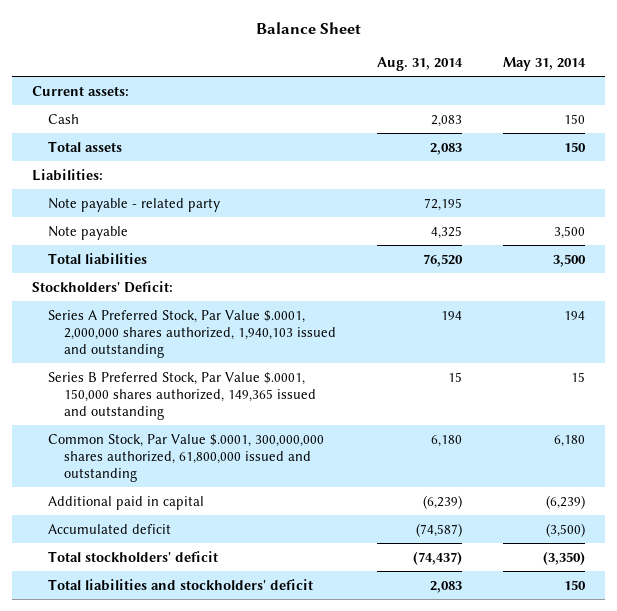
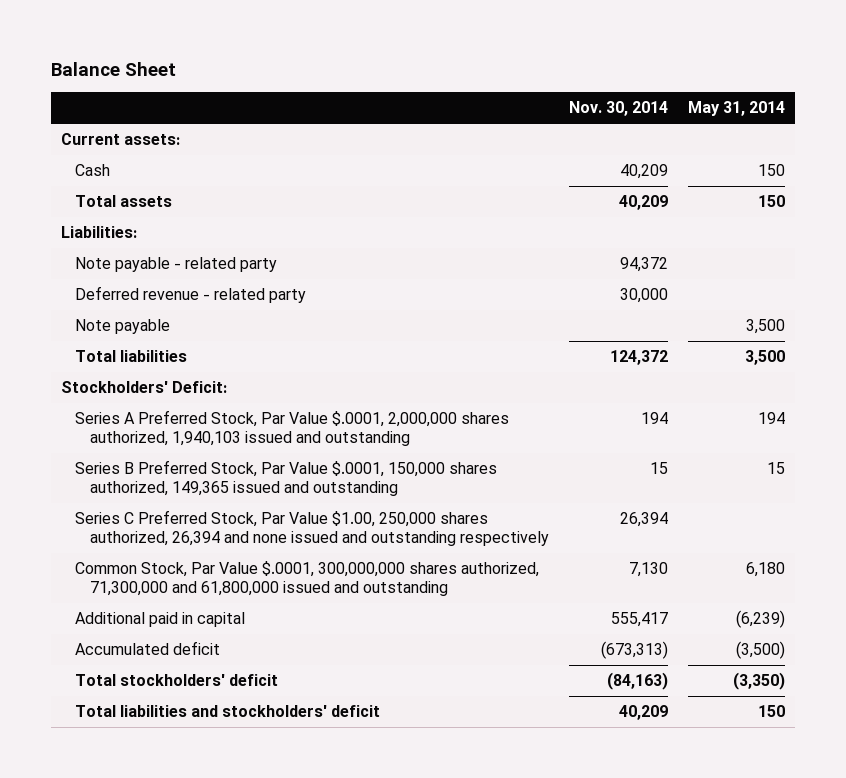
- | Aug. 31, 2014 | May 31, 2014
+ | Nov. 30, 2014 | May 31, 2014
+ Deferred revenue - related party | 30,000 |
- Common Stock, Par Value $.0001, 300,000,000 shares authorized, 61,800,000 issued and outstanding | 6,180 | 6,180
+ Series C Preferred Stock, Par Value $1.00, 250,000 shares authorized, 26,394 and none issued and outstanding respectively | 26,394 |
+ Common Stock, Par Value $.0001, 300,000,000 shares authorized, 71,300,000 and 61,800,000 issued and outstanding | 7,130 | 6,180

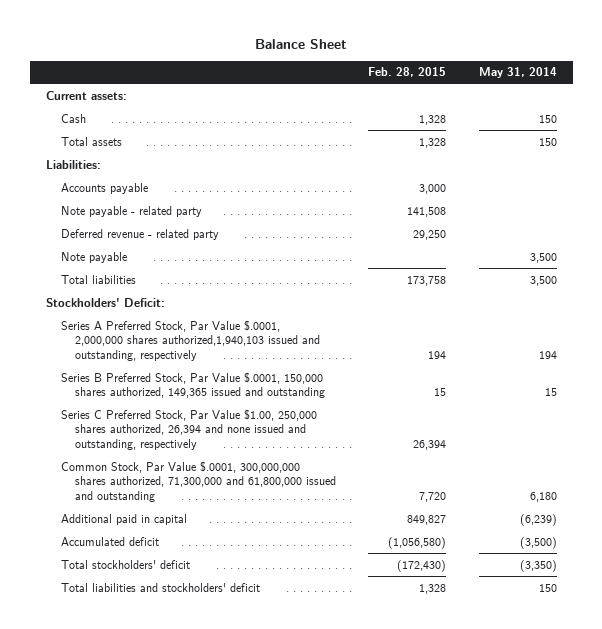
- | Nov. 30, 2014 | May 31, 2014
+ | Feb. 28, 2015 | May 31, 2014
+ Accounts payable | 3,000 |
- Series A Preferred Stock, Par Value $.0001, 2,000,000 shares authorized, 1,940,103 issued and outstanding | 194 | 194
+ Series A Preferred Stock, Par Value $.0001, 2,000,000 shares authorized,1,940,103 issued and outstanding, respectively | 194 | 194
- Series C Preferred Stock, Par Value $1.00, 250,000 shares authorized, 26,394 and none issued and outstanding respectively | 26,394 |
+ Series C Preferred Stock, Par Value $1.00, 250,000 shares authorized, 26,394 and none issued and outstanding, respectively | 26,394 |

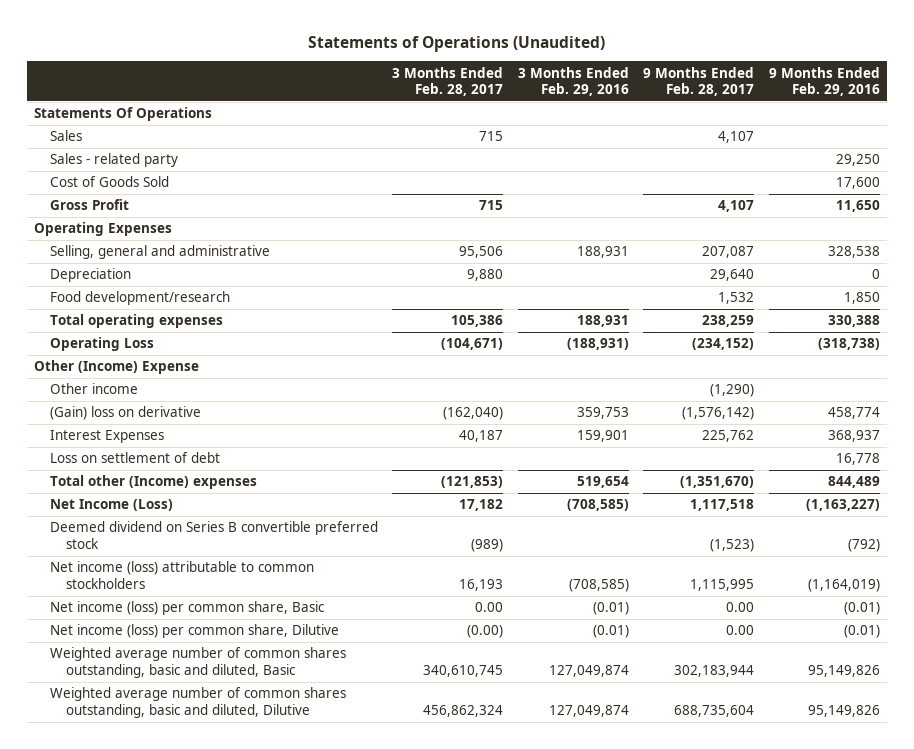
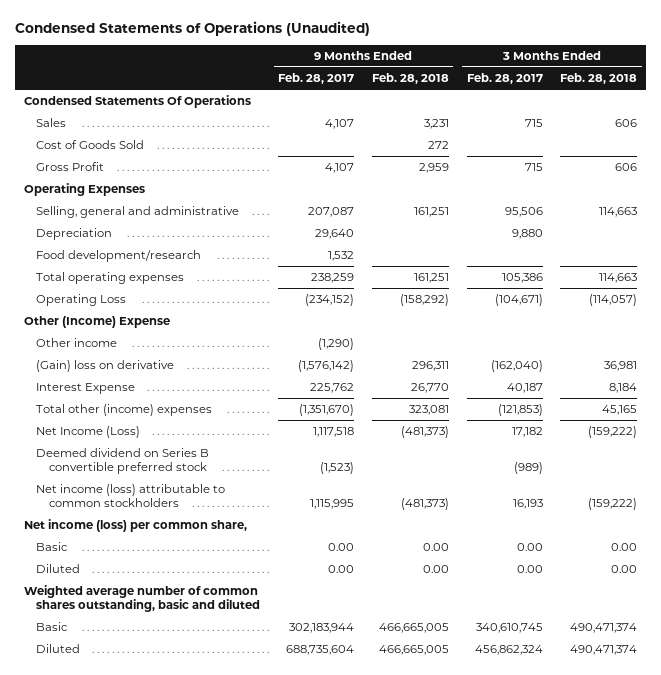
- Statements of Operations (Unaudited)
+ Condensed Statements of Operations (Unaudited)
- | 3 Months Ended Feb. 28, 2017 | 3 Months Ended Feb. 29, 2016 | 9 Months Ended Feb. 28, 2017 | 9 Months Ended Feb. 29, 2016
+ | 9 Months Ended Feb. 28, 2017 | 9 Months Ended Feb. 28, 2018 | 3 Months Ended Feb. 28, 2017 | 3 Months Ended Feb. 28, 2018
- Statements Of Operations
+ Condensed Statements Of Operations
- Sales - related party | | | | 29,250
- Interest Expenses | 40,187 | 159,901 | 225,762 | 368,937
- Loss on settlement of debt | | | | 16,778
- Total other (Income) expenses | (121,853) | 519,654 | (1,351,670) | 844,489
+ Interest Expense | 225,762 | 26,770 | 40,187 | 8,184
+ Total other (income) expenses | (1,351,670) | 323,081 | (121,853) | 45,165
- Net income (loss) per common share, Basic | 0.00 | (0.01) | 0.00 | (0.01)
- Net income (loss) per common share, Dilutive | (0.00) | (0.01) | 0.00 | (0.01)
- Weighted average number of common shares outstanding, basic and diluted, Basic | 340,610,745 | 127,049,874 | 302,183,944 | 95,149,826
- Weighted average number of common shares outstanding, basic and diluted, Dilutive | 456,862,324 | 127,049,874 | 688,735,604 | 95,149,826
+ Net income (loss) per common share,
+ Basic | 0.00 | 0.00 | 0.00 | 0.00
+ Diluted | 0.00 | 0.00 | 0.00 | 0.00
+ Weighted average number of common shares outstanding, basic and diluted
+ Basic | 302,183,944 | 466,665,005 | 340,610,745 | 490,471,374
+ Diluted | 688,735,604 | 466,665,005 | 456,862,324 | 490,471,374

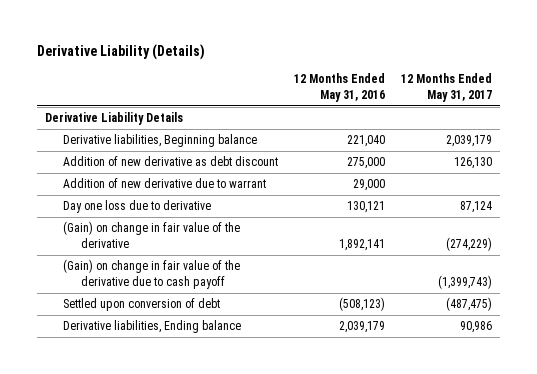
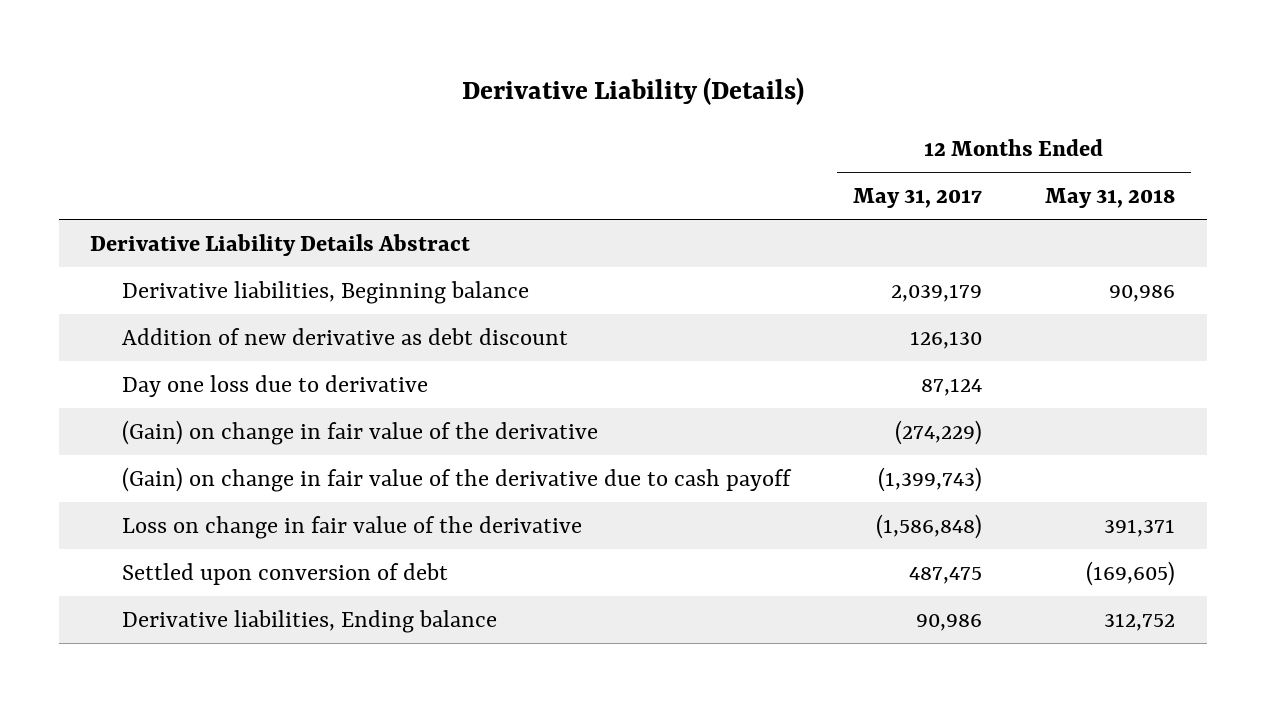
- | 12 Months Ended May 31, 2016 | 12 Months Ended May 31, 2017
+ | 12 Months Ended May 31, 2017 | 12 Months Ended May 31, 2018
- Derivative Liability Details
+ Derivative Liability Details Abstract
- Addition of new derivative due to warrant | 29,000 |
- Settled upon conversion of debt | (508,123) | (487,475)
+ Loss on change in fair value of the derivative | (1,586,848) | 391,371
+ Settled upon conversion of debt | 487,475 | (169,605)

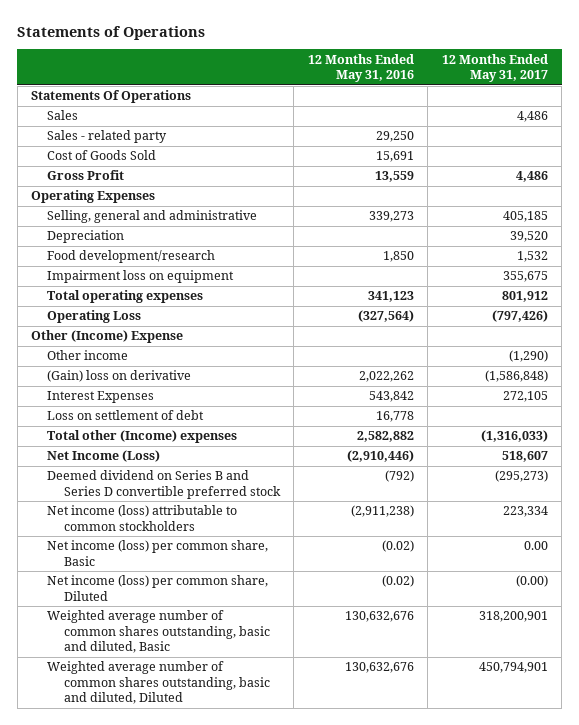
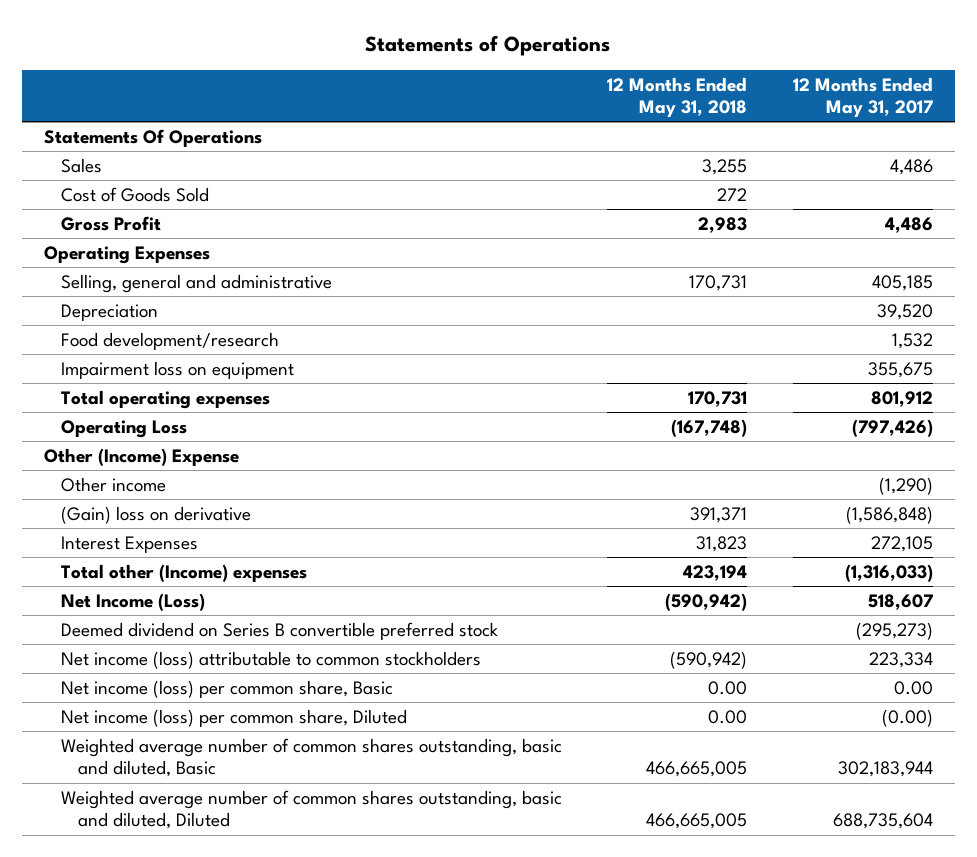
- | 12 Months Ended May 31, 2016 | 12 Months Ended May 31, 2017
+ | 12 Months Ended May 31, 2018 | 12 Months Ended May 31, 2017
- Sales - related party | 29,250 |
- Loss on settlement of debt | 16,778 |
- Deemed dividend on Series B and Series D convertible preferred stock | (792) | (295,273)
+ Deemed dividend on Series B convertible preferred stock | | (295,273)
- Weighted average number of common shares outstanding, basic and diluted, Basic | 130,632,676 | 318,200,901
- Weighted average number of common shares outstanding, basic and diluted, Diluted | 130,632,676 | 450,794,901
+ Weighted average number of common shares outstanding, basic and diluted, Basic | 466,665,005 | 302,183,944
+ Weighted average number of common shares outstanding, basic and diluted, Diluted | 466,665,005 | 688,735,604

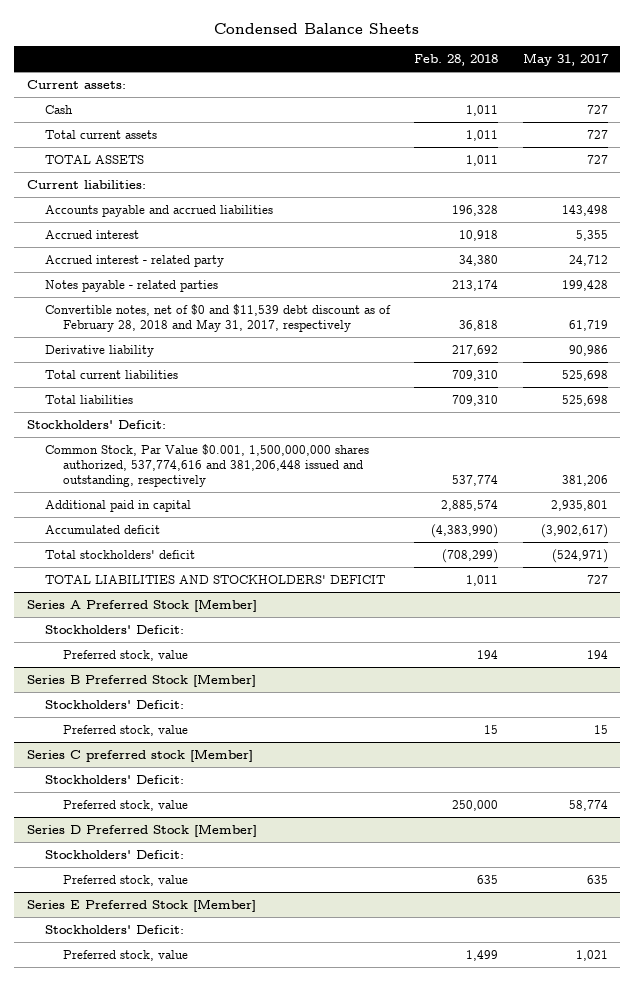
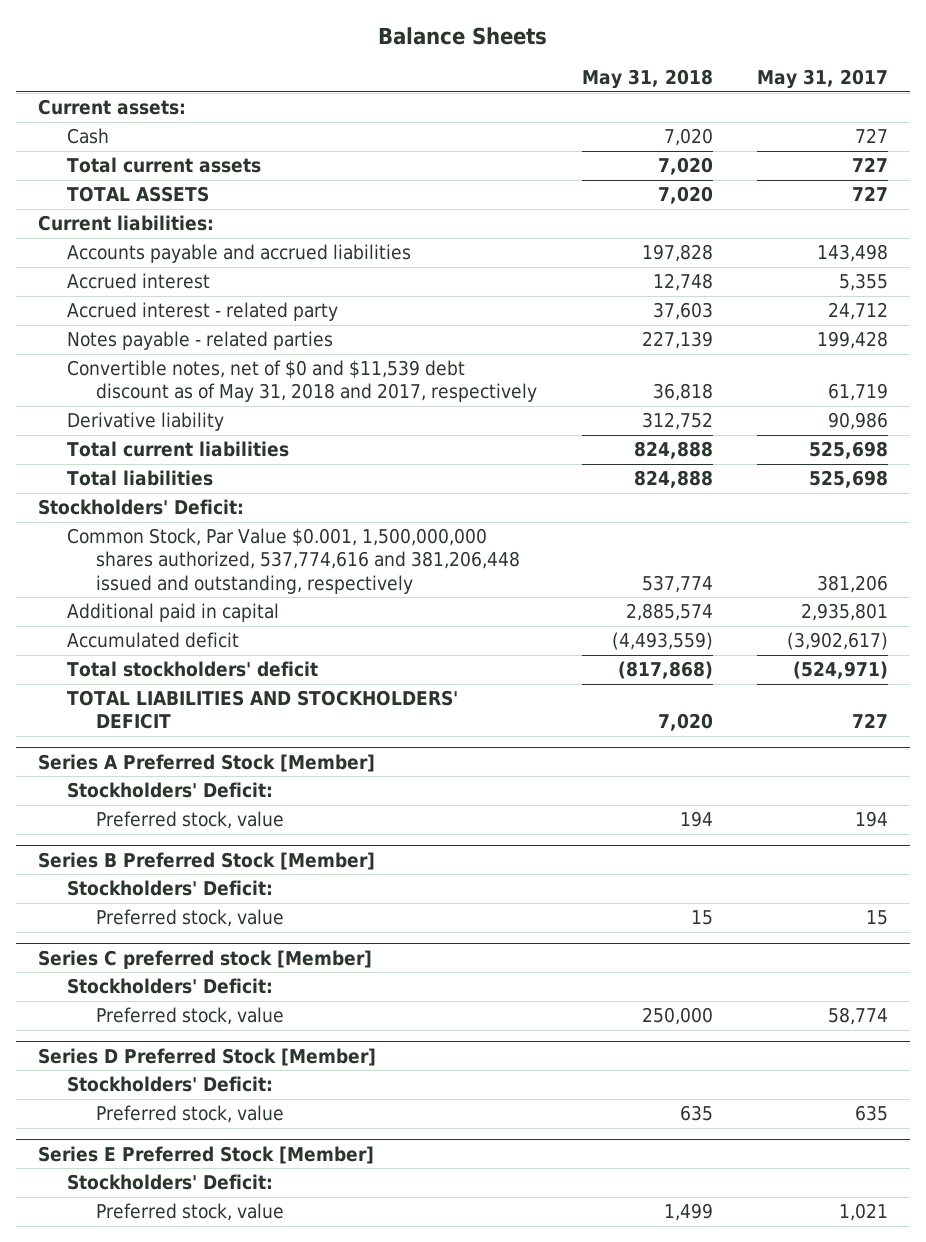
- Condensed Balance Sheets
+ Balance Sheets
- | Feb. 28, 2018 | May 31, 2017
+ | May 31, 2018 | May 31, 2017
- Convertible notes, net of $0 and $11,539 debt discount as of February 28, 2018 and May 31, 2017, respectively | 36,818 | 61,719
+ Convertible notes, net of $0 and $11,539 debt discount as of May 31, 2018 and 2017, respectively | 36,818 | 61,719

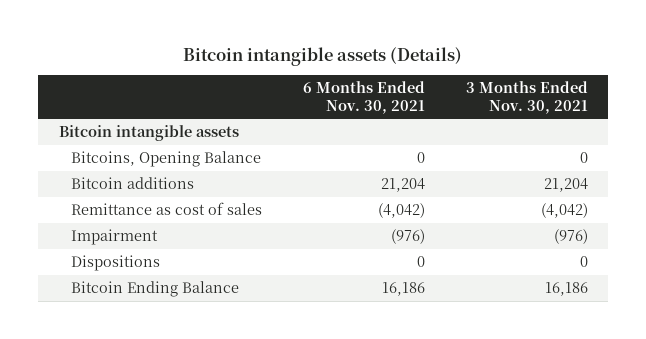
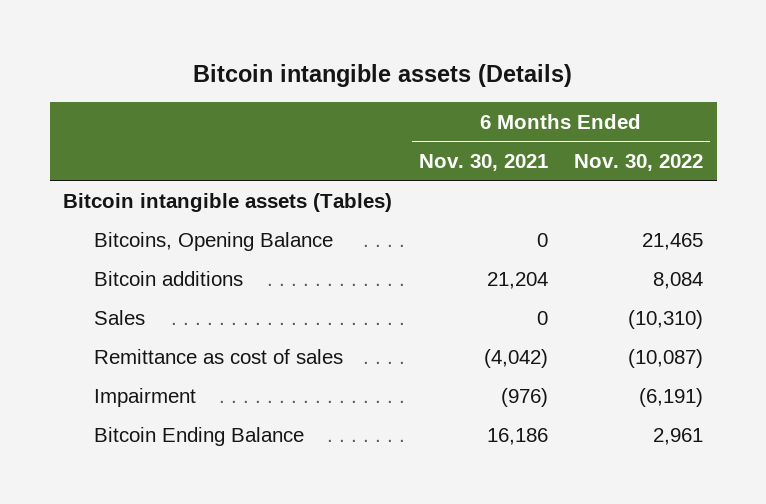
- | 6 Months Ended Nov. 30, 2021 | 3 Months Ended Nov. 30, 2021
+ | 6 Months Ended Nov. 30, 2021 | 6 Months Ended Nov. 30, 2022
- Bitcoin intangible assets
+ Bitcoin intangible assets (Tables)
+ Sales | 0 | (10,310)
- Dispositions | 0 | 0

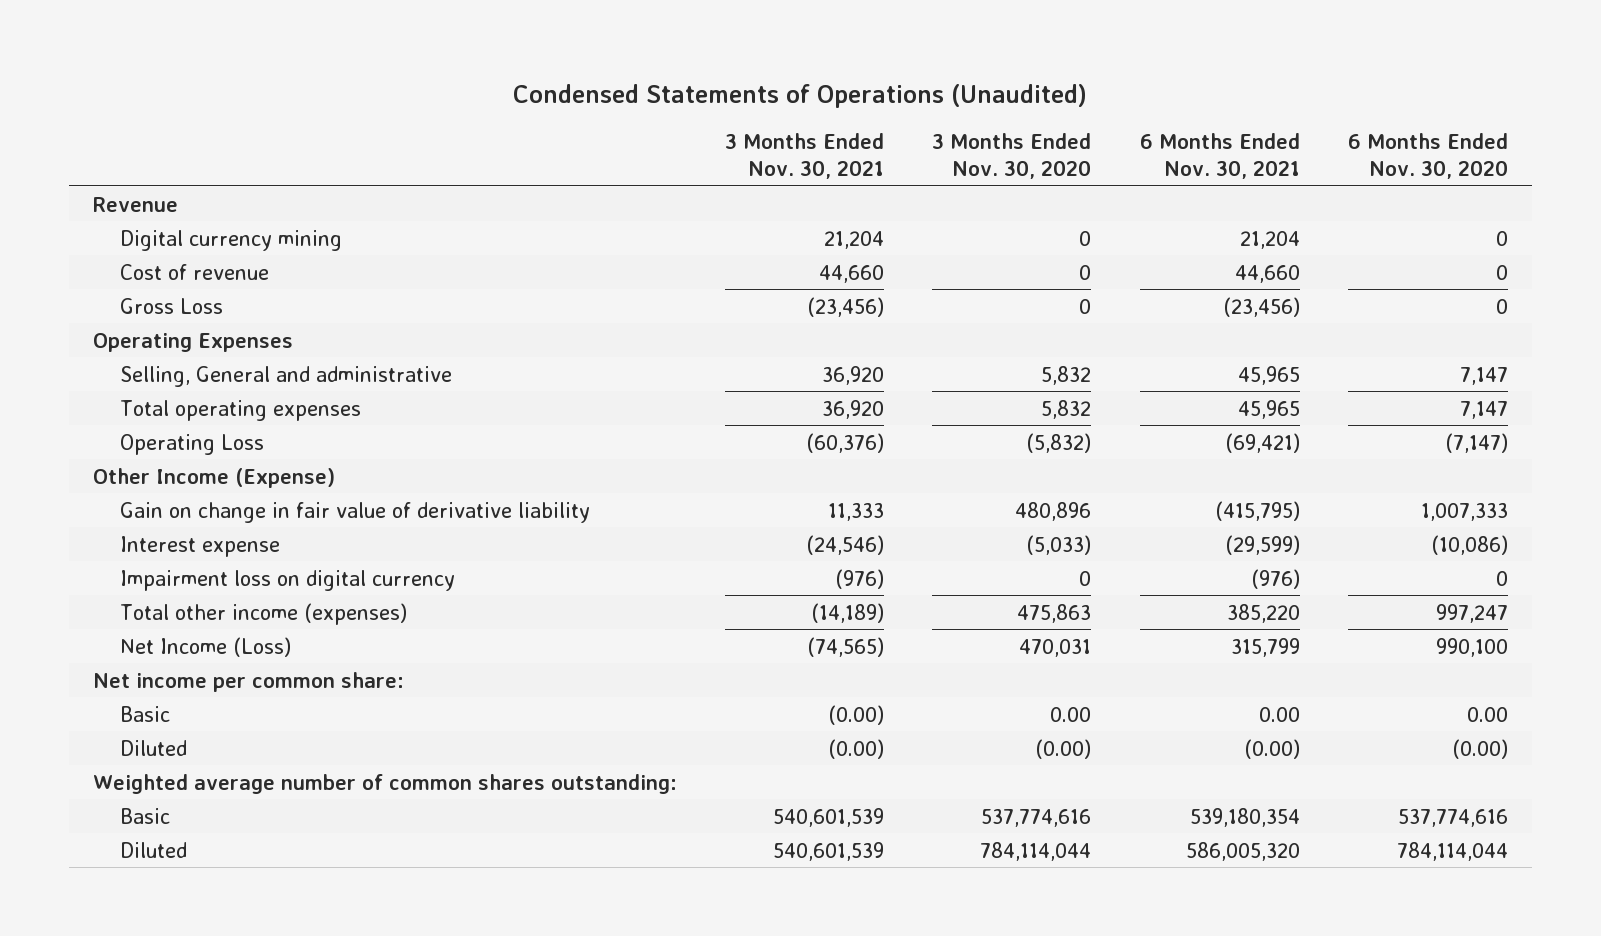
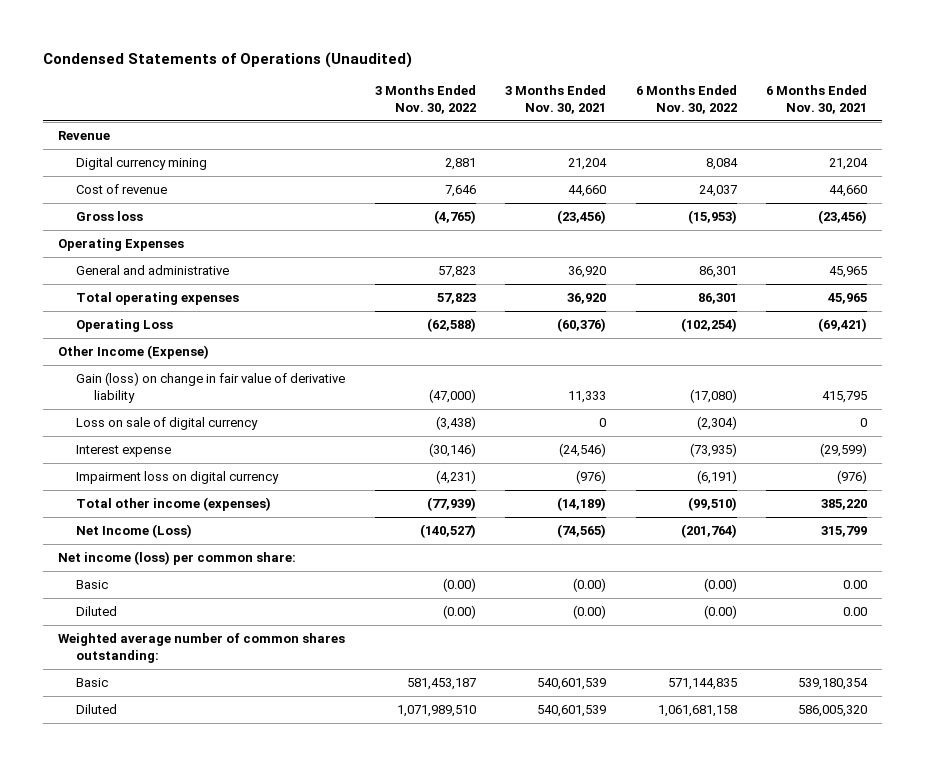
- | 3 Months Ended Nov. 30, 2021 | 3 Months Ended Nov. 30, 2020 | 6 Months Ended Nov. 30, 2021 | 6 Months Ended Nov. 30, 2020
+ | 3 Months Ended Nov. 30, 2022 | 3 Months Ended Nov. 30, 2021 | 6 Months Ended Nov. 30, 2022 | 6 Months Ended Nov. 30, 2021
- Gross Loss | (23,456) | 0 | (23,456) | 0
+ Gross loss | (4,765) | (23,456) | (15,953) | (23,456)
- Selling, General and administrative | 36,920 | 5,832 | 45,965 | 7,147
+ General and administrative | 57,823 | 36,920 | 86,301 | 45,965
- Gain on change in fair value of derivative liability | 11,333 | 480,896 | (415,795) | 1,007,333
+ Gain (loss) on change in fair value of derivative liability | (47,000) | 11,333 | (17,080) | 415,795
+ Loss on sale of digital currency | (3,438) | 0 | (2,304) | 0
- Net income per common share:
+ Net income (loss) per common share:
- Diluted | (0.00) | (0.00) | (0.00) | (0.00)
+ Diluted | (0.00) | (0.00) | (0.00) | 0.00

